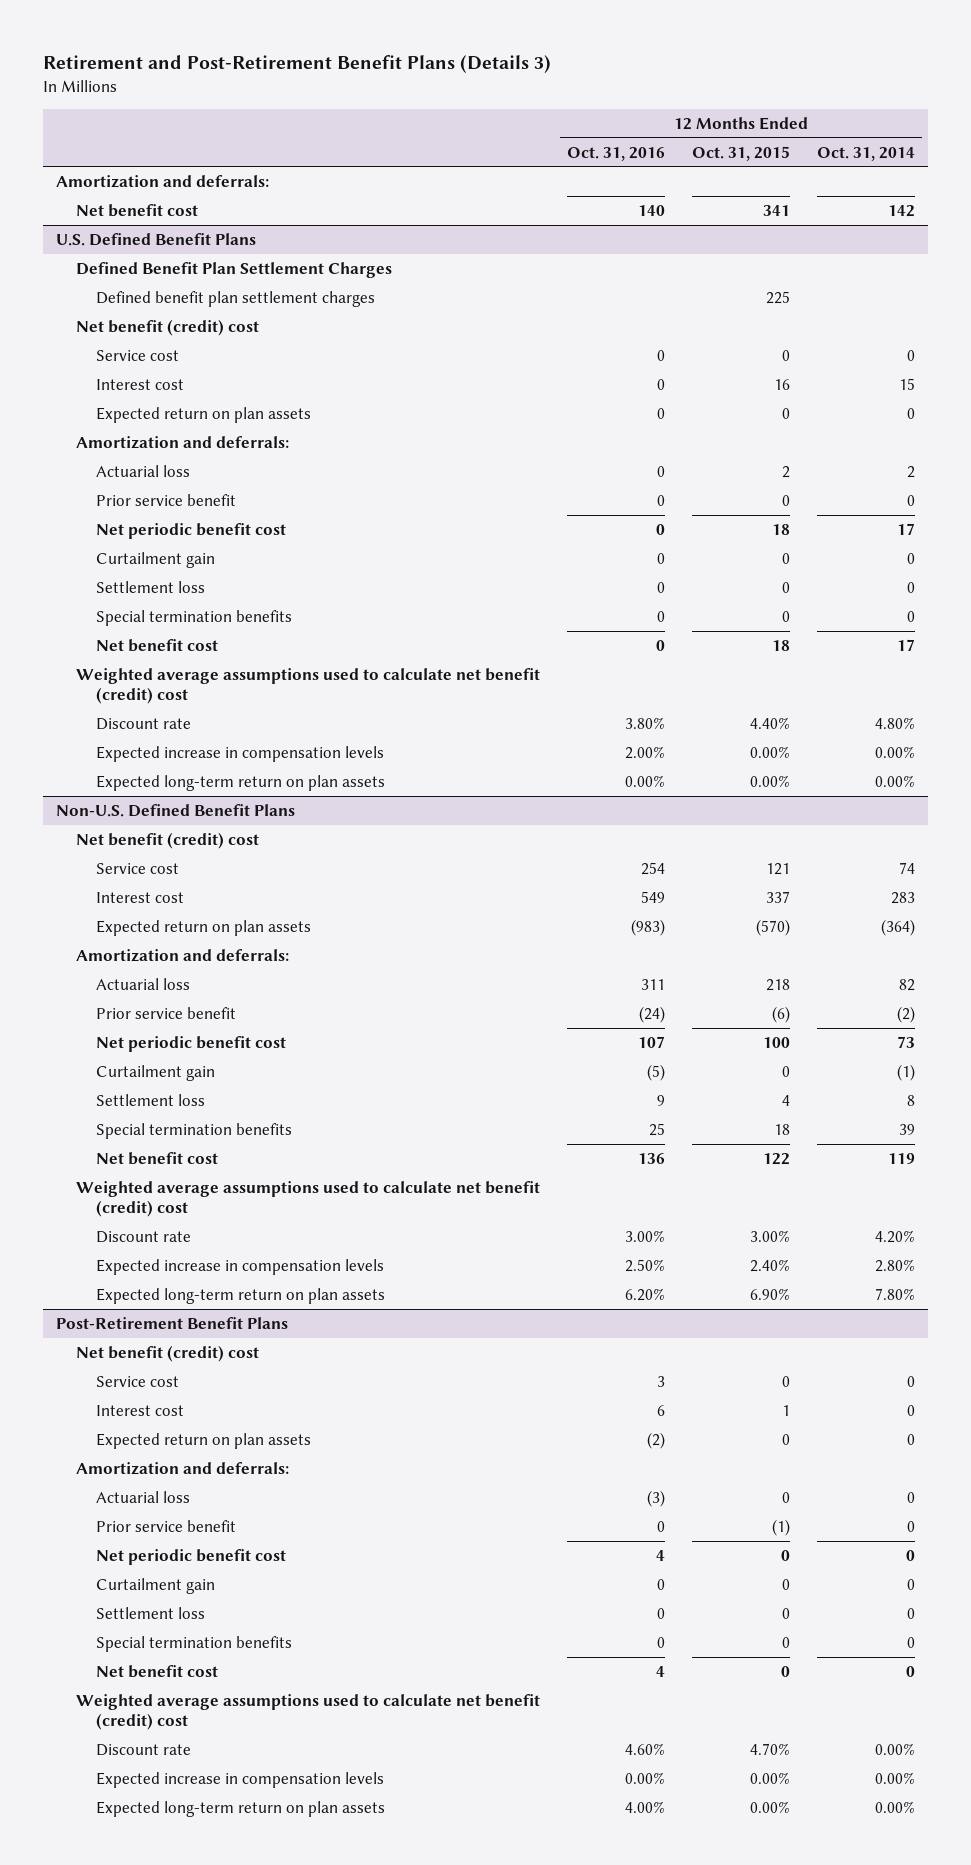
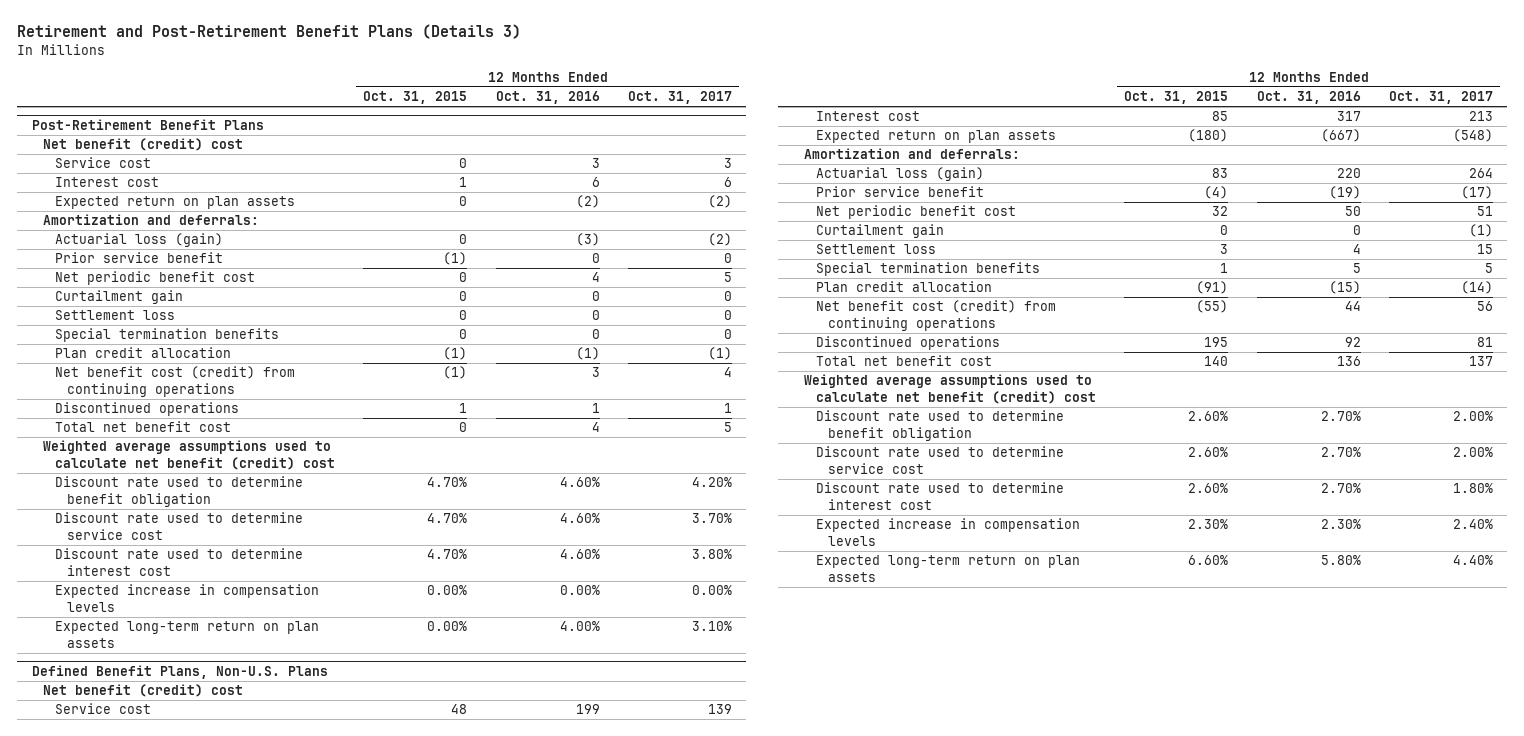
- | 12 Months Ended Oct. 31, 2016 | 12 Months Ended Oct. 31, 2015 | 12 Months Ended Oct. 31, 2014
+ | 12 Months Ended Oct. 31, 2015 | 12 Months Ended Oct. 31, 2016 | 12 Months Ended Oct. 31, 2017
- Amortization and deferrals:
- Net benefit cost | 140 | 341 | 142
- U.S. Defined Benefit Plans
- Defined Benefit Plan Settlement Charges
- Defined benefit plan settlement charges | | 225 |
- Net benefit (credit) cost
- Service cost | 0 | 0 | 0
- Interest cost | 0 | 16 | 15
- Expected return on plan assets | 0 | 0 | 0
- Amortization and deferrals:
- Actuarial loss | 0 | 2 | 2
- Prior service benefit | 0 | 0 | 0
- Net periodic benefit cost | 0 | 18 | 17
- Curtailment gain | 0 | 0 | 0
- Settlement loss | 0 | 0 | 0
- Special termination benefits | 0 | 0 | 0
- Net benefit cost | 0 | 18 | 17
- Weighted average assumptions used to calculate net benefit (credit) cost
- Discount rate | 3.80% | 4.40% | 4.80%
- Expected increase in compensation levels | 2.00% | 0.00% | 0.00%
- Expected long-term return on plan assets | 0.00% | 0.00% | 0.00%
- Non-U.S. Defined Benefit Plans
- Net benefit (credit) cost
- Service cost | 254 | 121 | 74
- Interest cost | 549 | 337 | 283
- Expected return on plan assets | (983) | (570) | (364)
- Amortization and deferrals:
- Actuarial loss | 311 | 218 | 82
- Prior service benefit | (24) | (6) | (2)
- Net periodic benefit cost | 107 | 100 | 73
- Curtailment gain | (5) | 0 | (1)
- Settlement loss | 9 | 4 | 8
- Special termination benefits | 25 | 18 | 39
- Net benefit cost | 136 | 122 | 119
- Weighted average assumptions used to calculate net benefit (credit) cost
- Discount rate | 3.00% | 3.00% | 4.20%
- Expected increase in compensation levels | 2.50% | 2.40% | 2.80%
- Expected long-term return on plan assets | 6.20% | 6.90% | 7.80%
@ Post-Retirement Benefit Plans
- Actuarial loss | (3) | 0 | 0
+ Actuarial loss (gain) | 0 | (3) | (2)
- Net benefit cost | 4 | 0 | 0
+ Plan credit allocation | (1) | (1) | (1)
+ Net benefit cost (credit) from continuing operations | (1) | 3 | 4
+ Discontinued operations | 1 | 1 | 1
+ Total net benefit cost | 0 | 4 | 5
- Discount rate | 4.60% | 4.70% | 0.00%
+ Discount rate used to determine benefit obligation | 4.70% | 4.60% | 4.20%
+ Discount rate used to determine service cost | 4.70% | 4.60% | 3.70%
+ Discount rate used to determine interest cost | 4.70% | 4.60% | 3.80%
+ Defined Benefit Plans, Non-U.S. Plans
+ Net benefit (credit) cost
+ Service cost | 48 | 199 | 139
+ Interest cost | 85 | 317 | 213
+ Expected return on plan assets | (180) | (667) | (548)
+ Amortization and deferrals:
+ Actuarial loss (gain) | 83 | 220 | 264
+ Prior service benefit | (4) | (19) | (17)
+ Net periodic benefit cost | 32 | 50 | 51
+ Curtailment gain | 0 | 0 | (1)
+ Settlement loss | 3 | 4 | 15
+ Special termination benefits | 1 | 5 | 5
+ Plan credit allocation | (91) | (15) | (14)
+ Net benefit cost (credit) from continuing operations | (55) | 44 | 56
+ Discontinued operations | 195 | 92 | 81
+ Total net benefit cost | 140 | 136 | 137
+ Weighted average assumptions used to calculate net benefit (credit) cost
+ Discount rate used to determine benefit obligation | 2.60% | 2.70% | 2.00%
+ Discount rate used to determine service cost | 2.60% | 2.70% | 2.00%
+ Discount rate used to determine interest cost | 2.60% | 2.70% | 1.80%
+ Expected increase in compensation levels | 2.30% | 2.30% | 2.40%
+ Expected long-term return on plan assets | 6.60% | 5.80% | 4.40%

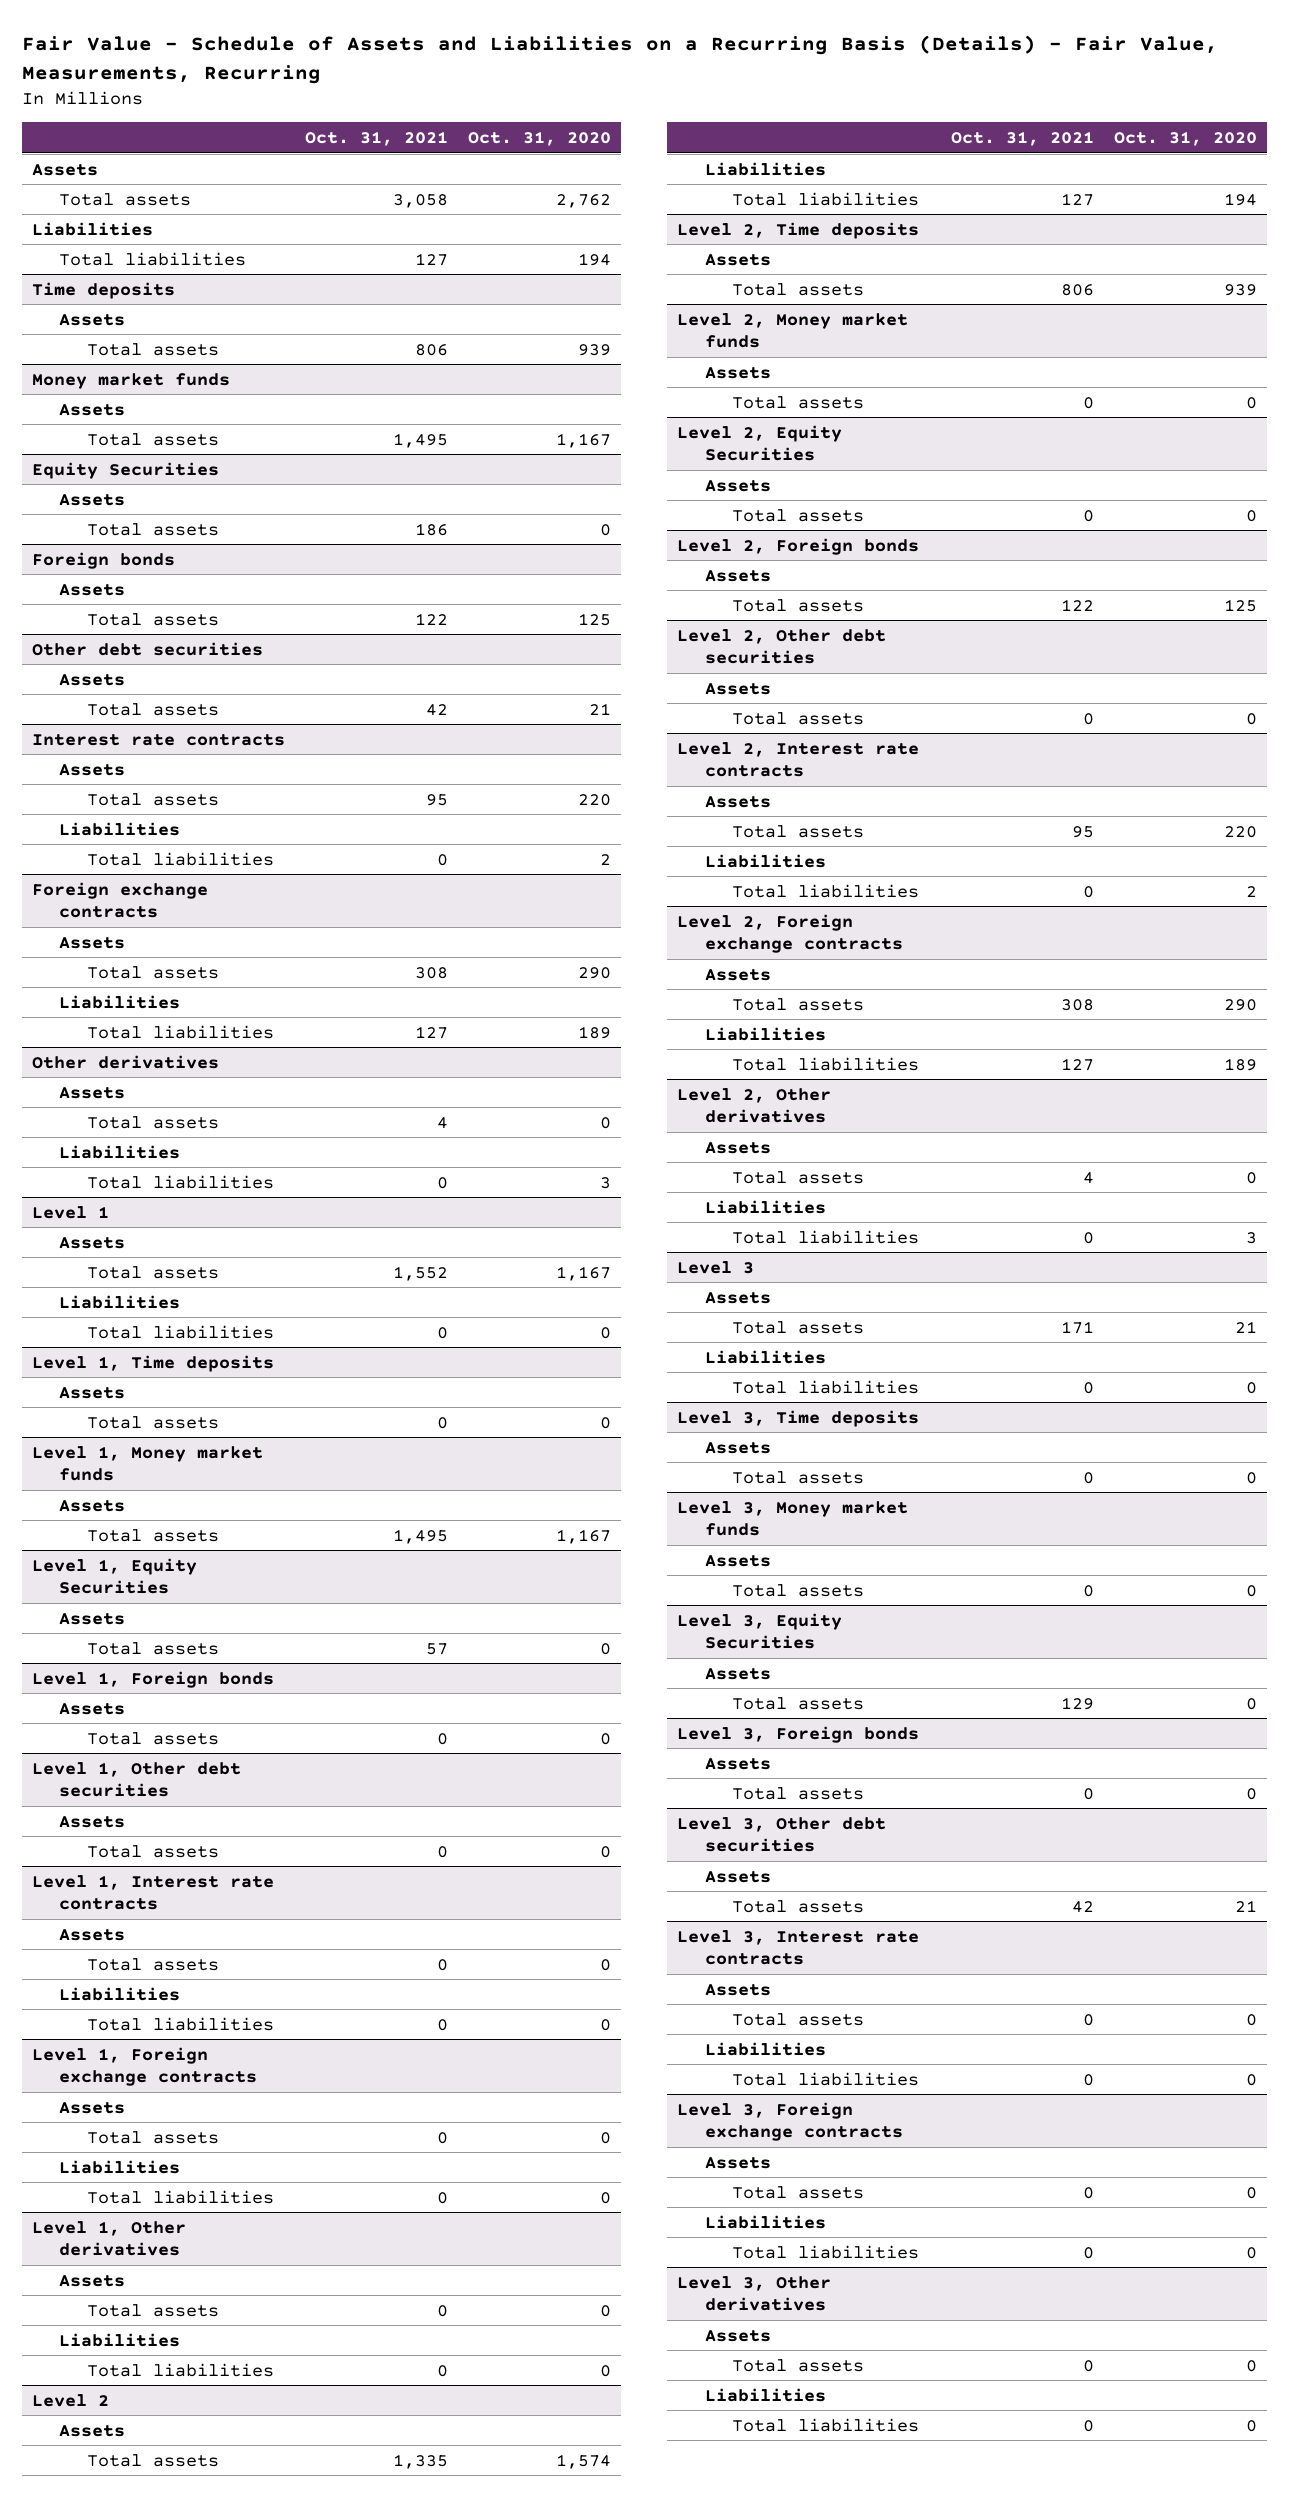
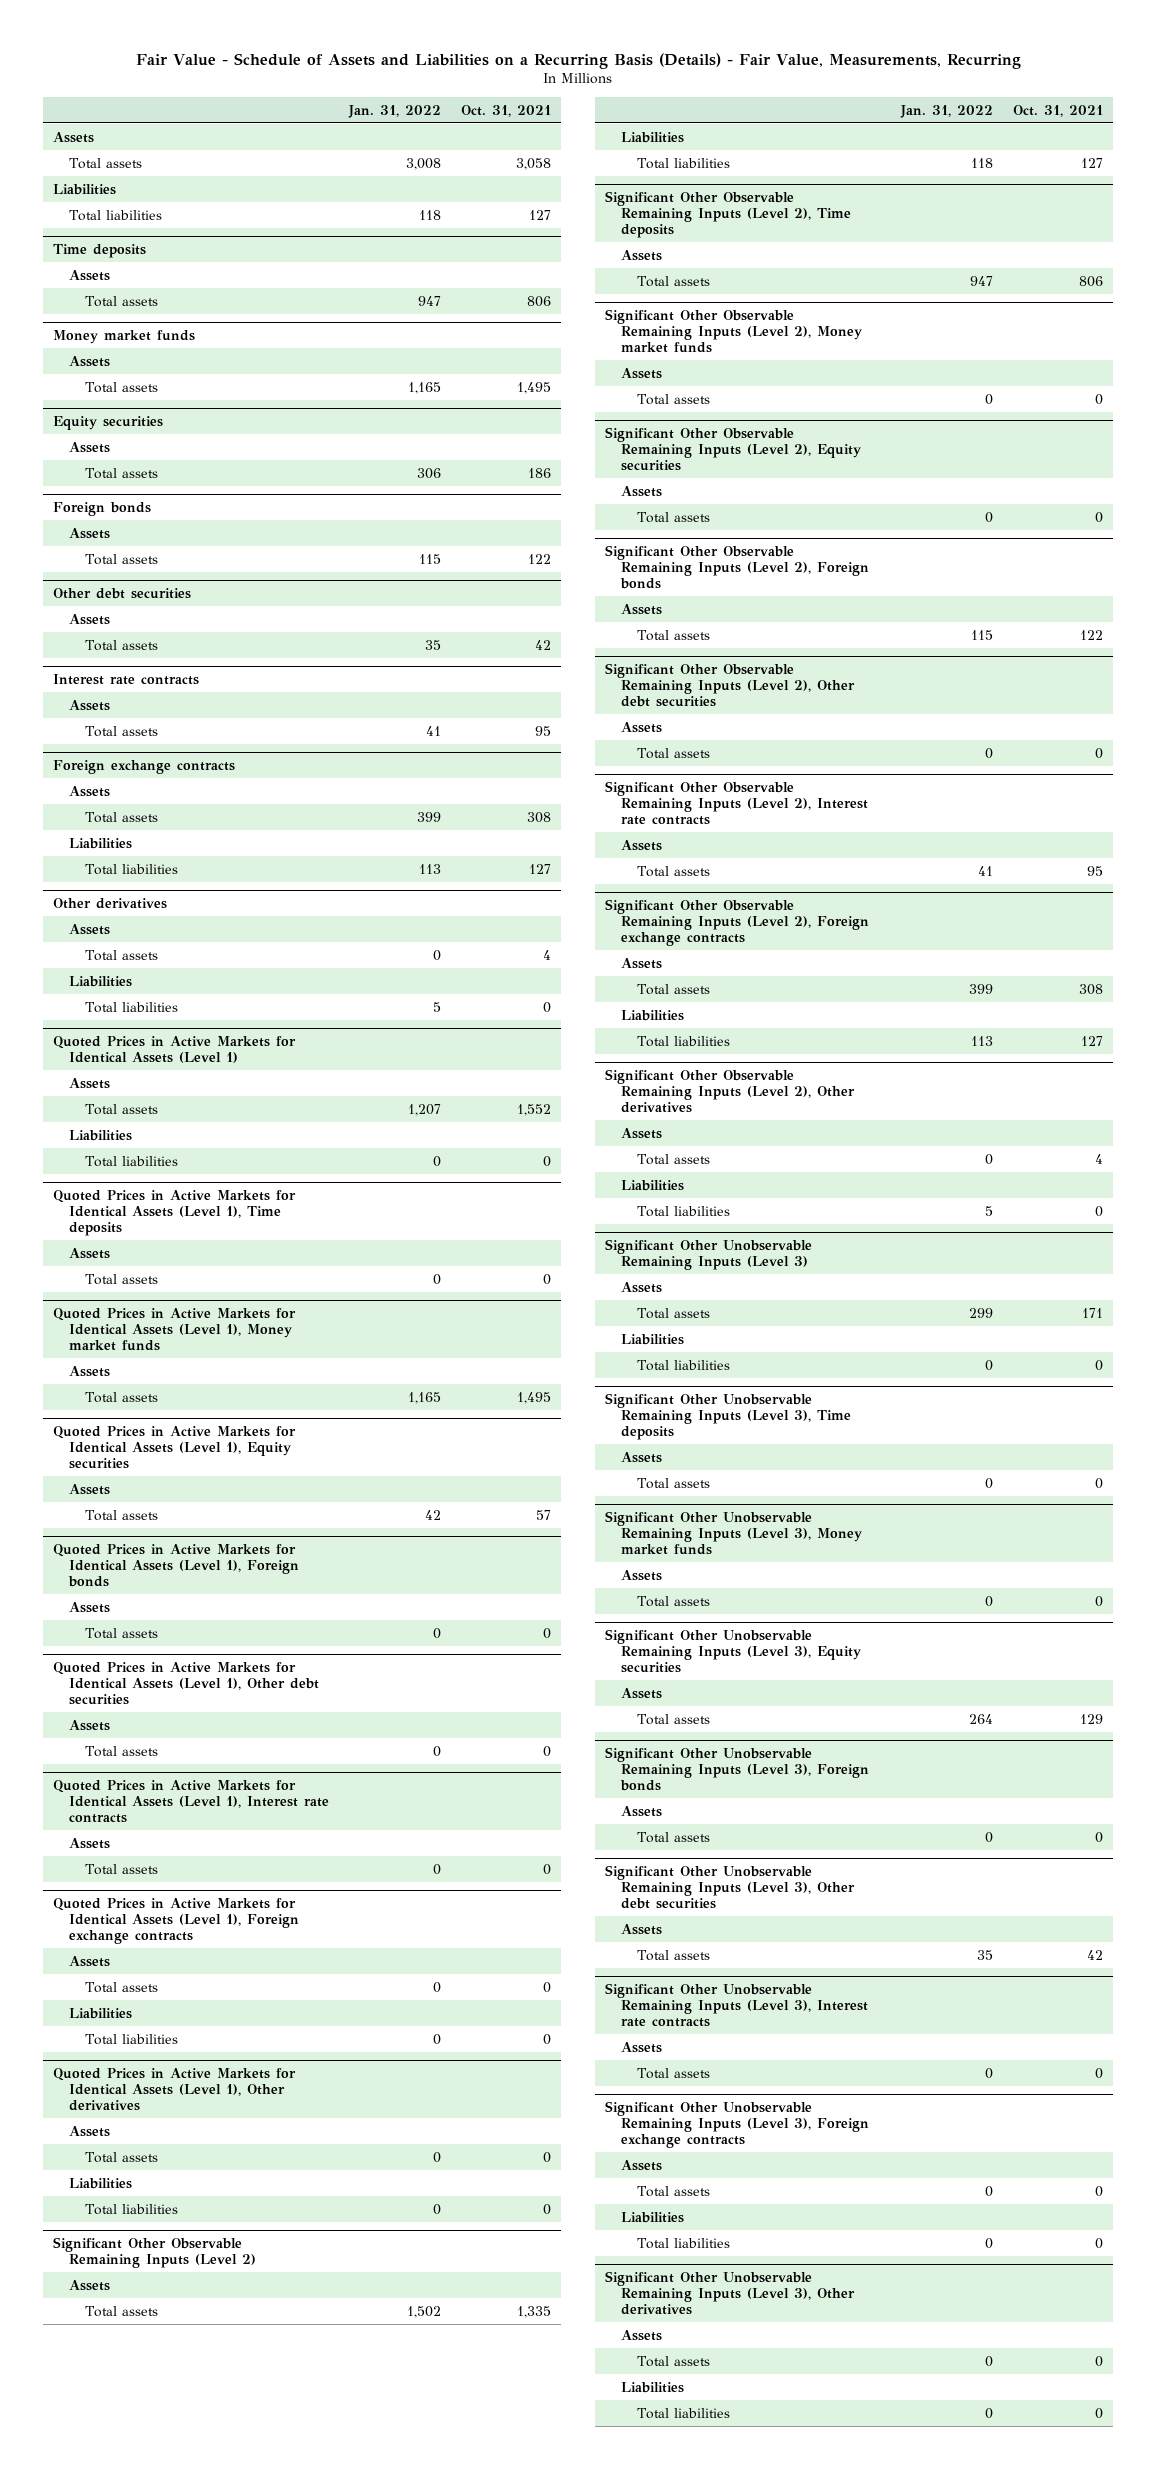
- | Oct. 31, 2021 | Oct. 31, 2020
+ | Jan. 31, 2022 | Oct. 31, 2021
- Equity Securities
+ Equity securities
@ Interest rate contracts
- Liabilities
- Total liabilities | 0 | 2
- Level 1
+ Quoted Prices in Active Markets for Identical Assets (Level 1)
- Level 1, Time deposits
+ Quoted Prices in Active Markets for Identical Assets (Level 1), Time deposits
- Level 1, Money market funds
+ Quoted Prices in Active Markets for Identical Assets (Level 1), Money market funds
- Level 1, Equity Securities
+ Quoted Prices in Active Markets for Identical Assets (Level 1), Equity securities
- Level 1, Foreign bonds
+ Quoted Prices in Active Markets for Identical Assets (Level 1), Foreign bonds
- Level 1, Other debt securities
+ Quoted Prices in Active Markets for Identical Assets (Level 1), Other debt securities
- Level 1, Interest rate contracts
+ Quoted Prices in Active Markets for Identical Assets (Level 1), Interest rate contracts
- Liabilities
- Total liabilities | 0 | 0
- Level 1, Foreign exchange contracts
+ Quoted Prices in Active Markets for Identical Assets (Level 1), Foreign exchange contracts
- Level 1, Other derivatives
+ Quoted Prices in Active Markets for Identical Assets (Level 1), Other derivatives
- Level 2
+ Significant Other Observable Remaining Inputs (Level 2)
- Level 2, Time deposits
+ Significant Other Observable Remaining Inputs (Level 2), Time deposits
- Level 2, Money market funds
+ Significant Other Observable Remaining Inputs (Level 2), Money market funds
- Level 2, Equity Securities
+ Significant Other Observable Remaining Inputs (Level 2), Equity securities
- Level 2, Foreign bonds
+ Significant Other Observable Remaining Inputs (Level 2), Foreign bonds
- Level 2, Other debt securities
+ Significant Other Observable Remaining Inputs (Level 2), Other debt securities
- Level 2, Interest rate contracts
+ Significant Other Observable Remaining Inputs (Level 2), Interest rate contracts
- Liabilities
- Total liabilities | 0 | 2
- Level 2, Foreign exchange contracts
+ Significant Other Observable Remaining Inputs (Level 2), Foreign exchange contracts
- Level 2, Other derivatives
+ Significant Other Observable Remaining Inputs (Level 2), Other derivatives
- Level 3
+ Significant Other Unobservable Remaining Inputs (Level 3)
- Level 3, Time deposits
+ Significant Other Unobservable Remaining Inputs (Level 3), Time deposits
- Level 3, Money market funds
+ Significant Other Unobservable Remaining Inputs (Level 3), Money market funds
- Level 3, Equity Securities
+ Significant Other Unobservable Remaining Inputs (Level 3), Equity securities
- Level 3, Foreign bonds
+ Significant Other Unobservable Remaining Inputs (Level 3), Foreign bonds
- Level 3, Other debt securities
+ Significant Other Unobservable Remaining Inputs (Level 3), Other debt securities
- Level 3, Interest rate contracts
+ Significant Other Unobservable Remaining Inputs (Level 3), Interest rate contracts
- Liabilities
- Total liabilities | 0 | 0
- Level 3, Foreign exchange contracts
+ Significant Other Unobservable Remaining Inputs (Level 3), Foreign exchange contracts
- Level 3, Other derivatives
+ Significant Other Unobservable Remaining Inputs (Level 3), Other derivatives

